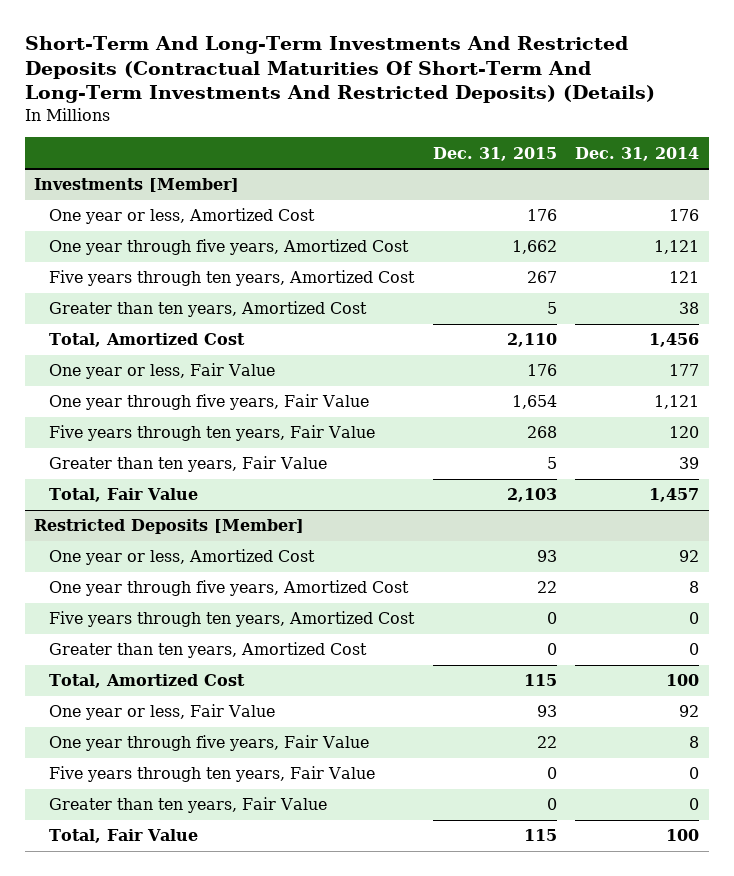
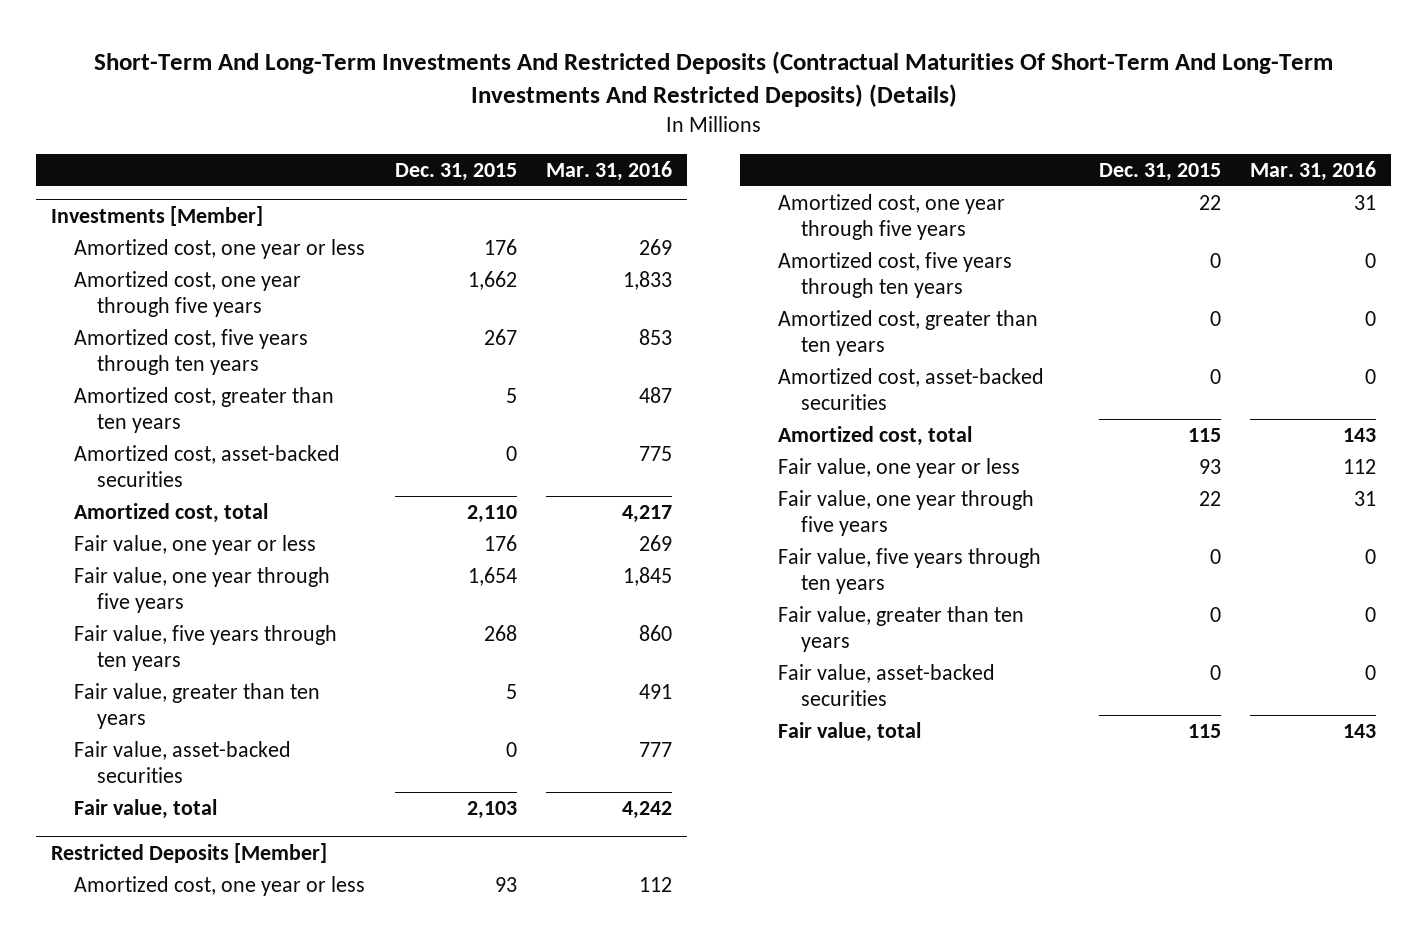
- | Dec. 31, 2015 | Dec. 31, 2014
+ | Dec. 31, 2015 | Mar. 31, 2016
@ Investments [Member]
- One year or less, Amortized Cost | 176 | 176
- One year through five years, Amortized Cost | 1,662 | 1,121
- Five years through ten years, Amortized Cost | 267 | 121
- Greater than ten years, Amortized Cost | 5 | 38
- Total, Amortized Cost | 2,110 | 1,456
- One year or less, Fair Value | 176 | 177
- One year through five years, Fair Value | 1,654 | 1,121
- Five years through ten years, Fair Value | 268 | 120
- Greater than ten years, Fair Value | 5 | 39
- Total, Fair Value | 2,103 | 1,457
+ Amortized cost, one year or less | 176 | 269
+ Amortized cost, one year through five years | 1,662 | 1,833
+ Amortized cost, five years through ten years | 267 | 853
+ Amortized cost, greater than ten years | 5 | 487
+ Amortized cost, asset-backed securities | 0 | 775
+ Amortized cost, total | 2,110 | 4,217
+ Fair value, one year or less | 176 | 269
+ Fair value, one year through five years | 1,654 | 1,845
+ Fair value, five years through ten years | 268 | 860
+ Fair value, greater than ten years | 5 | 491
+ Fair value, asset-backed securities | 0 | 777
+ Fair value, total | 2,103 | 4,242
@ Restricted Deposits [Member]
- One year or less, Amortized Cost | 93 | 92
- One year through five years, Amortized Cost | 22 | 8
- Five years through ten years, Amortized Cost | 0 | 0
- Greater than ten years, Amortized Cost | 0 | 0
- Total, Amortized Cost | 115 | 100
- One year or less, Fair Value | 93 | 92
- One year through five years, Fair Value | 22 | 8
- Five years through ten years, Fair Value | 0 | 0
- Greater than ten years, Fair Value | 0 | 0
- Total, Fair Value | 115 | 100
+ Amortized cost, one year or less | 93 | 112
+ Amortized cost, one year through five years | 22 | 31
+ Amortized cost, five years through ten years | 0 | 0
+ Amortized cost, greater than ten years | 0 | 0
+ Amortized cost, asset-backed securities | 0 | 0
+ Amortized cost, total | 115 | 143
+ Fair value, one year or less | 93 | 112
+ Fair value, one year through five years | 22 | 31
+ Fair value, five years through ten years | 0 | 0
+ Fair value, greater than ten years | 0 | 0
+ Fair value, asset-backed securities | 0 | 0
+ Fair value, total | 115 | 143

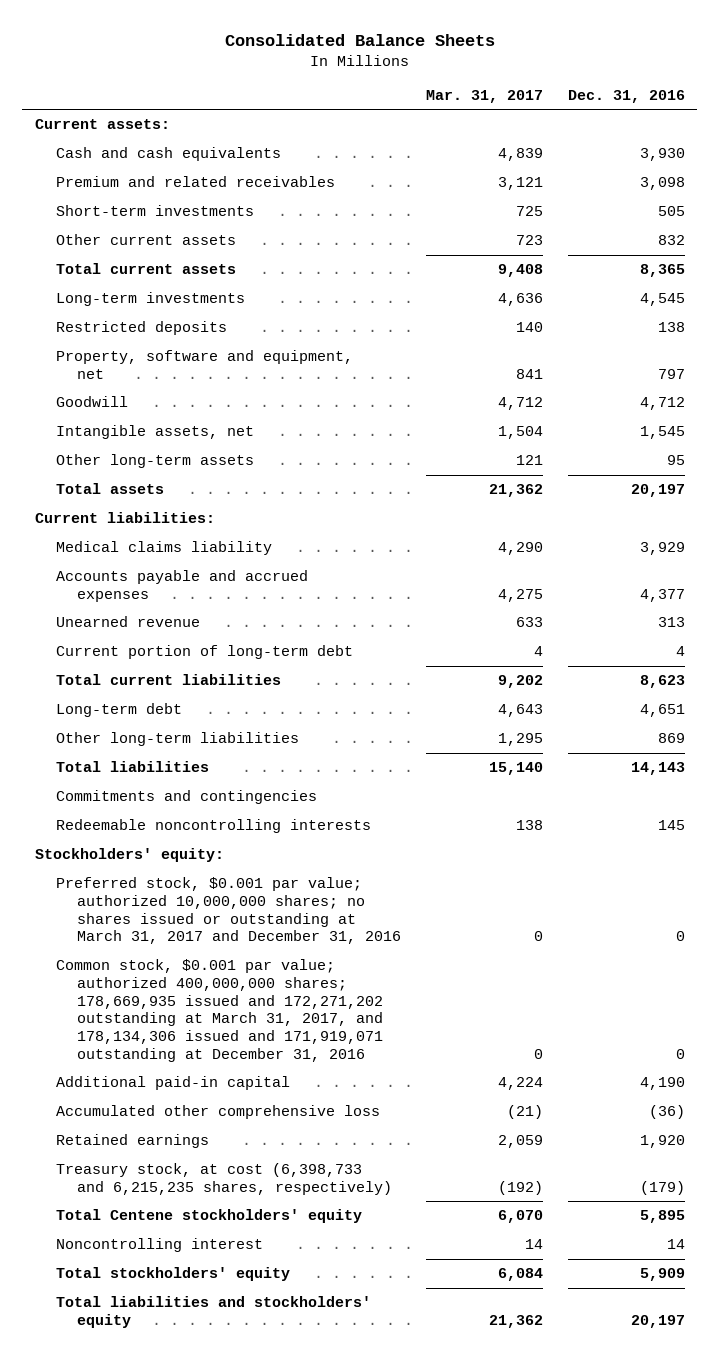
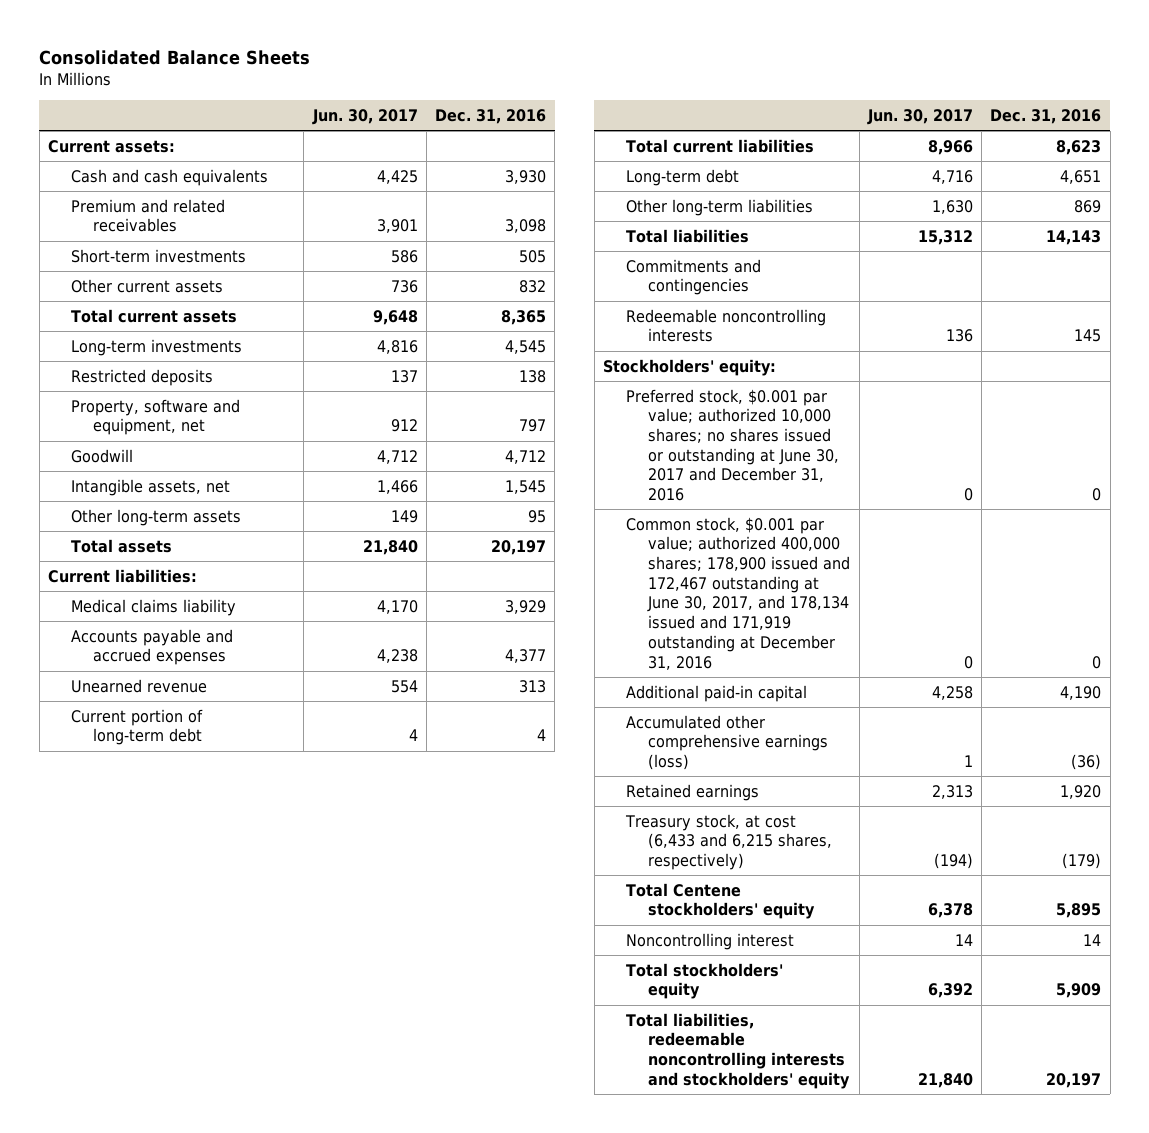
- | Mar. 31, 2017 | Dec. 31, 2016
+ | Jun. 30, 2017 | Dec. 31, 2016
- Preferred stock, $0.001 par value; authorized 10,000,000 shares; no shares issued or outstanding at March 31, 2017 and December 31, 2016 | 0 | 0
- Common stock, $0.001 par value; authorized 400,000,000 shares; 178,669,935 issued and 172,271,202 outstanding at March 31, 2017, and 178,134,306 issued and 171,919,071 outstanding at December 31, 2016 | 0 | 0
+ Preferred stock, $0.001 par value; authorized 10,000 shares; no shares issued or outstanding at June 30, 2017 and December 31, 2016 | 0 | 0
+ Common stock, $0.001 par value; authorized 400,000 shares; 178,900 issued and 172,467 outstanding at June 30, 2017, and 178,134 issued and 171,919 outstanding at December 31, 2016 | 0 | 0
- Accumulated other comprehensive loss | (21) | (36)
+ Accumulated other comprehensive earnings (loss) | 1 | (36)
- Treasury stock, at cost (6,398,733 and 6,215,235 shares, respectively) | (192) | (179)
+ Treasury stock, at cost (6,433 and 6,215 shares, respectively) | (194) | (179)
- Total liabilities and stockholders' equity | 21,362 | 20,197
+ Total liabilities, redeemable noncontrolling interests and stockholders' equity | 21,840 | 20,197

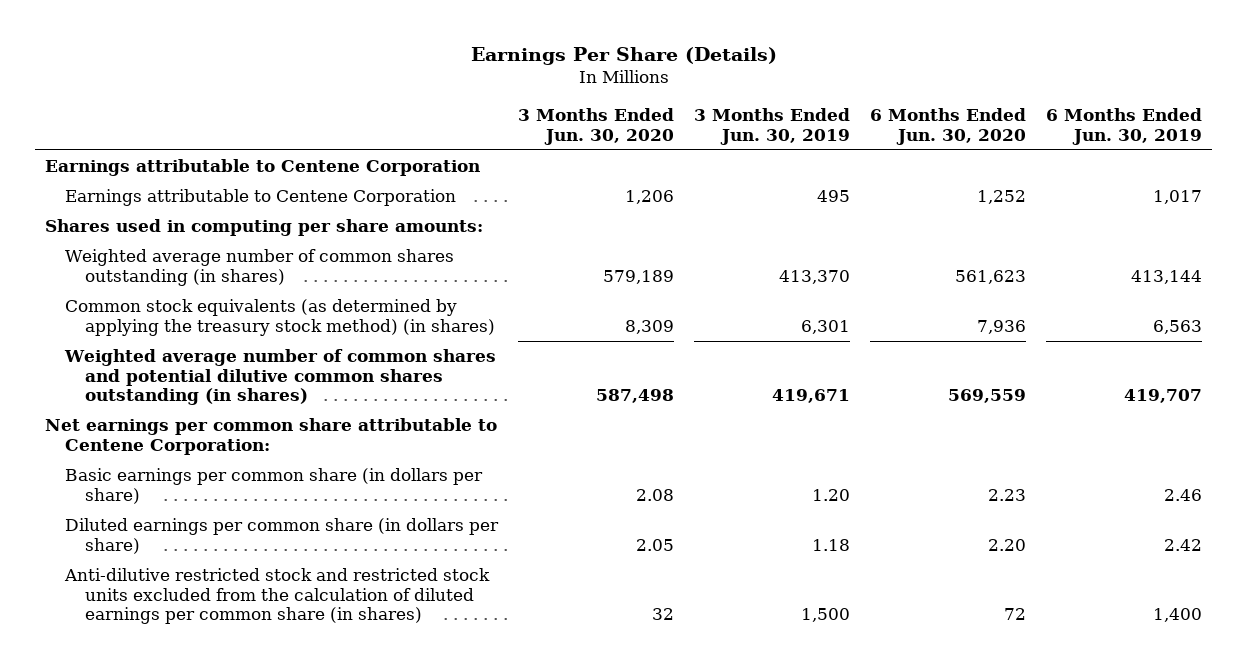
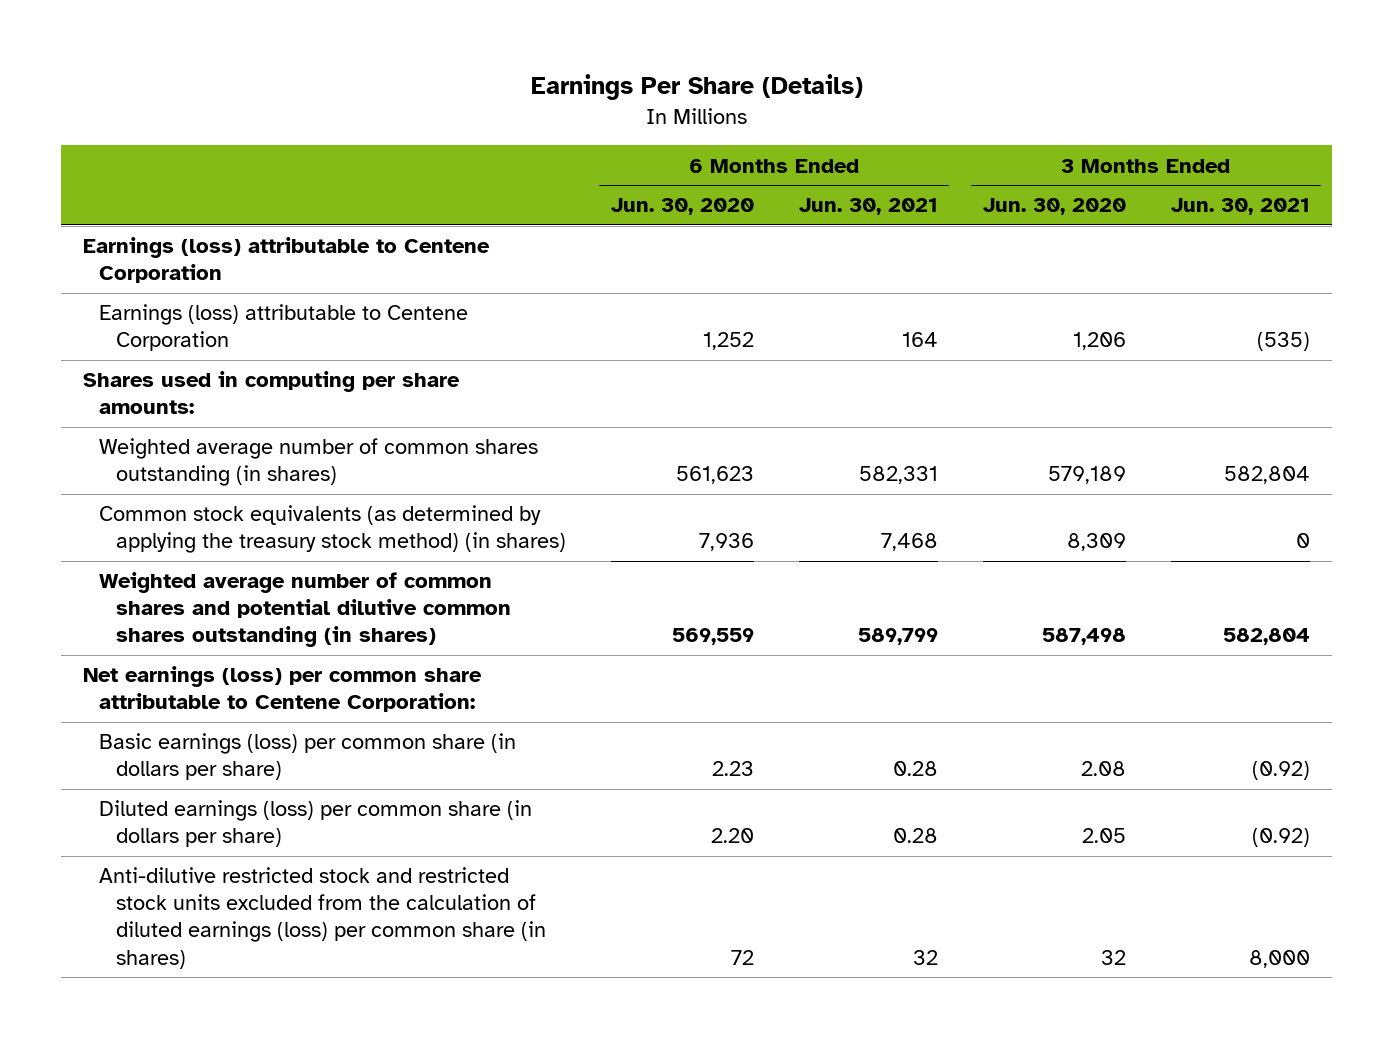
- | 3 Months Ended Jun. 30, 2020 | 3 Months Ended Jun. 30, 2019 | 6 Months Ended Jun. 30, 2020 | 6 Months Ended Jun. 30, 2019
+ | 6 Months Ended Jun. 30, 2020 | 6 Months Ended Jun. 30, 2021 | 3 Months Ended Jun. 30, 2020 | 3 Months Ended Jun. 30, 2021
- Earnings attributable to Centene Corporation
- Earnings attributable to Centene Corporation | 1,206 | 495 | 1,252 | 1,017
+ Earnings (loss) attributable to Centene Corporation
+ Earnings (loss) attributable to Centene Corporation | 1,252 | 164 | 1,206 | (535)
- Net earnings per common share attributable to Centene Corporation:
- Basic earnings per common share (in dollars per share) | 2.08 | 1.20 | 2.23 | 2.46
- Diluted earnings per common share (in dollars per share) | 2.05 | 1.18 | 2.20 | 2.42
- Anti-dilutive restricted stock and restricted stock units excluded from the calculation of diluted earnings per common share (in shares) | 32 | 1,500 | 72 | 1,400
+ Net earnings (loss) per common share attributable to Centene Corporation:
+ Basic earnings (loss) per common share (in dollars per share) | 2.23 | 0.28 | 2.08 | (0.92)
+ Diluted earnings (loss) per common share (in dollars per share) | 2.20 | 0.28 | 2.05 | (0.92)
+ Anti-dilutive restricted stock and restricted stock units excluded from the calculation of diluted earnings (loss) per common share (in shares) | 72 | 32 | 32 | 8,000

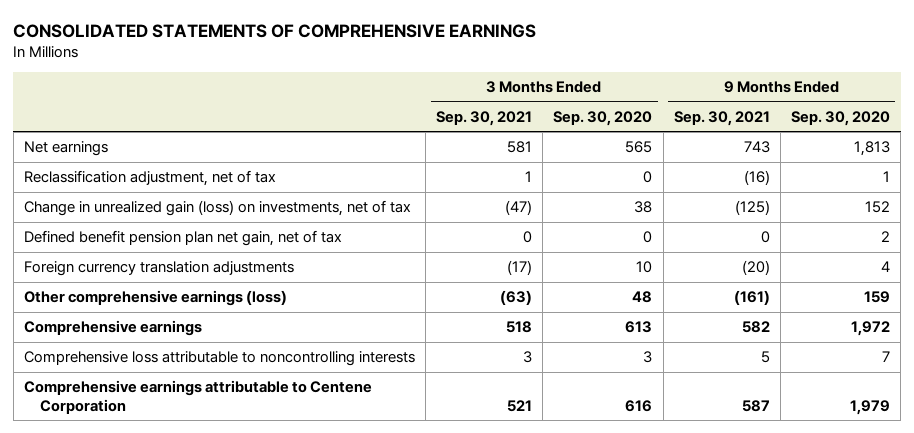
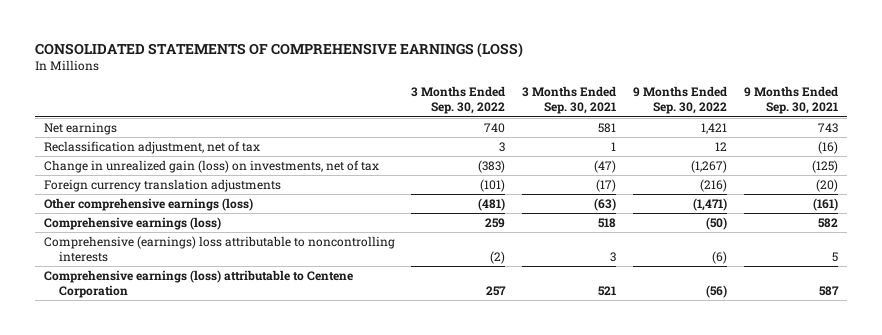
- CONSOLIDATED STATEMENTS OF COMPREHENSIVE EARNINGS
+ CONSOLIDATED STATEMENTS OF COMPREHENSIVE EARNINGS (LOSS)
- | 3 Months Ended Sep. 30, 2021 | 3 Months Ended Sep. 30, 2020 | 9 Months Ended Sep. 30, 2021 | 9 Months Ended Sep. 30, 2020
+ | 3 Months Ended Sep. 30, 2022 | 3 Months Ended Sep. 30, 2021 | 9 Months Ended Sep. 30, 2022 | 9 Months Ended Sep. 30, 2021
- Defined benefit pension plan net gain, net of tax | 0 | 0 | 0 | 2
- Comprehensive earnings | 518 | 613 | 582 | 1,972
- Comprehensive loss attributable to noncontrolling interests | 3 | 3 | 5 | 7
- Comprehensive earnings attributable to Centene Corporation | 521 | 616 | 587 | 1,979
+ Comprehensive earnings (loss) | 259 | 518 | (50) | 582
+ Comprehensive (earnings) loss attributable to noncontrolling interests | (2) | 3 | (6) | 5
+ Comprehensive earnings (loss) attributable to Centene Corporation | 257 | 521 | (56) | 587

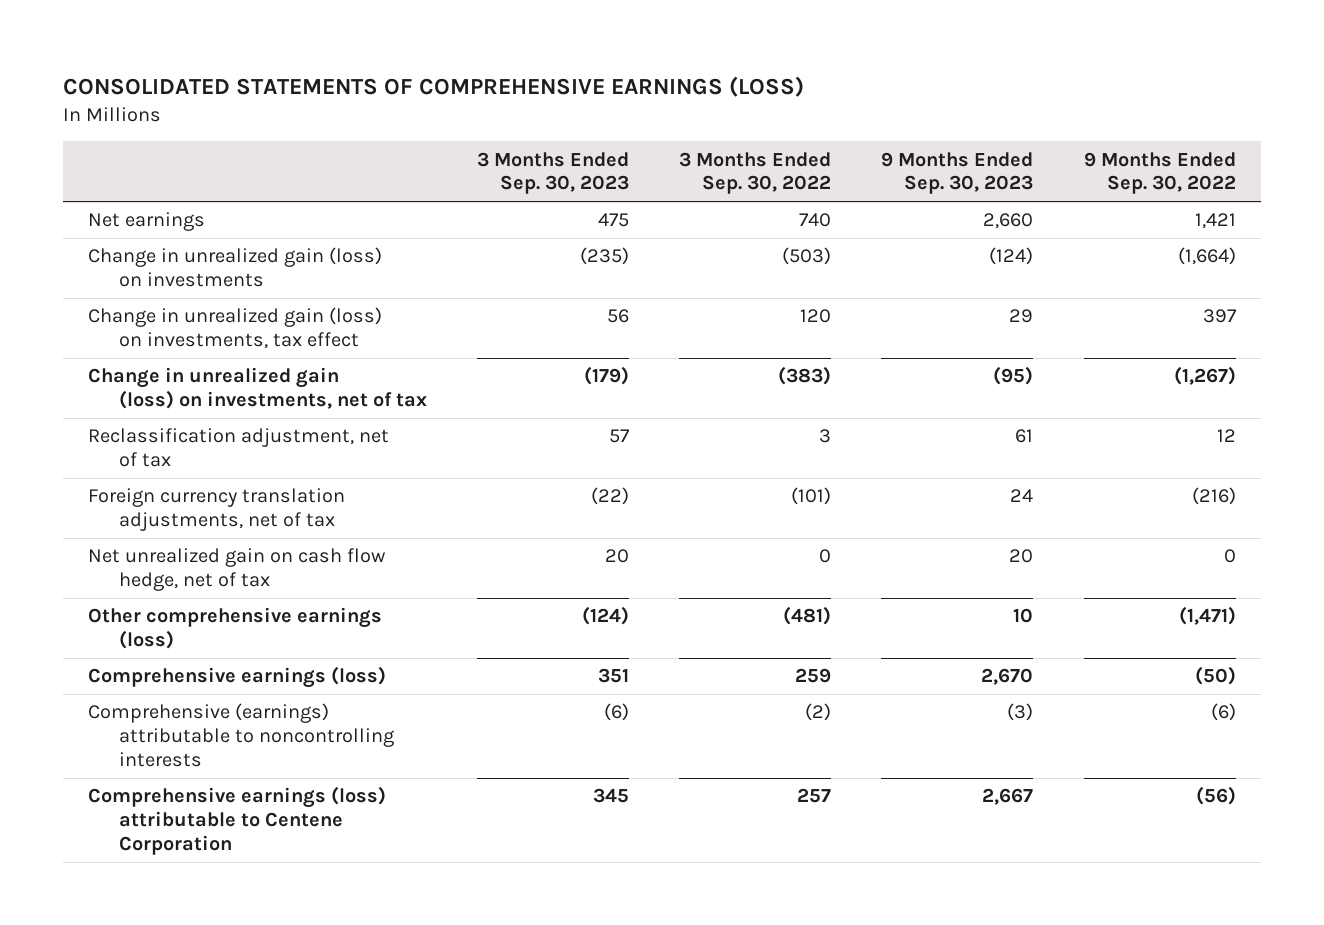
- | 3 Months Ended Sep. 30, 2022 | 3 Months Ended Sep. 30, 2021 | 9 Months Ended Sep. 30, 2022 | 9 Months Ended Sep. 30, 2021
+ | 3 Months Ended Sep. 30, 2023 | 3 Months Ended Sep. 30, 2022 | 9 Months Ended Sep. 30, 2023 | 9 Months Ended Sep. 30, 2022
+ Change in unrealized gain (loss) on investments | (235) | (503) | (124) | (1,664)
+ Change in unrealized gain (loss) on investments, tax effect | 56 | 120 | 29 | 397
- Foreign currency translation adjustments | (101) | (17) | (216) | (20)
moved down: Reclassification adjustment, net of tax | 57 | 3 | 61 | 12
+ Foreign currency translation adjustments, net of tax | (22) | (101) | 24 | (216)
+ Net unrealized gain on cash flow hedge, net of tax | 20 | 0 | 20 | 0
- Comprehensive (earnings) loss attributable to noncontrolling interests | (2) | 3 | (6) | 5
+ Comprehensive (earnings) attributable to noncontrolling interests | (6) | (2) | (3) | (6)

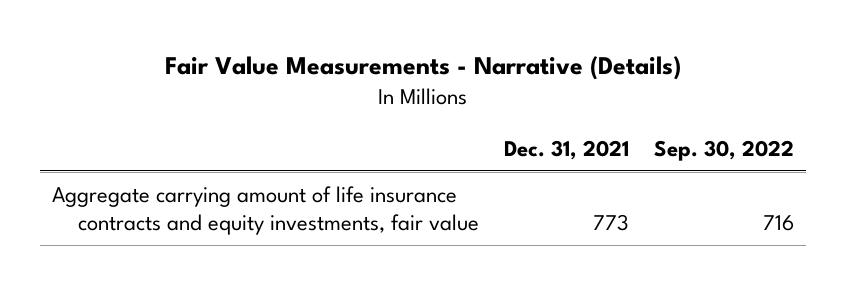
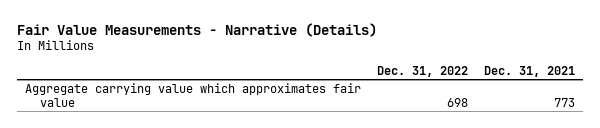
- | Dec. 31, 2021 | Sep. 30, 2022
+ | Dec. 31, 2022 | Dec. 31, 2021
- Aggregate carrying amount of life insurance contracts and equity investments, fair value | 773 | 716
+ Aggregate carrying value which approximates fair value | 698 | 773

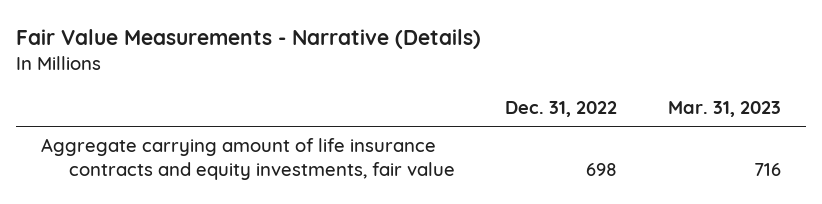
- | Dec. 31, 2022 | Dec. 31, 2021
+ | Dec. 31, 2022 | Mar. 31, 2023
- Aggregate carrying value which approximates fair value | 698 | 773
+ Aggregate carrying amount of life insurance contracts and equity investments, fair value | 698 | 716

